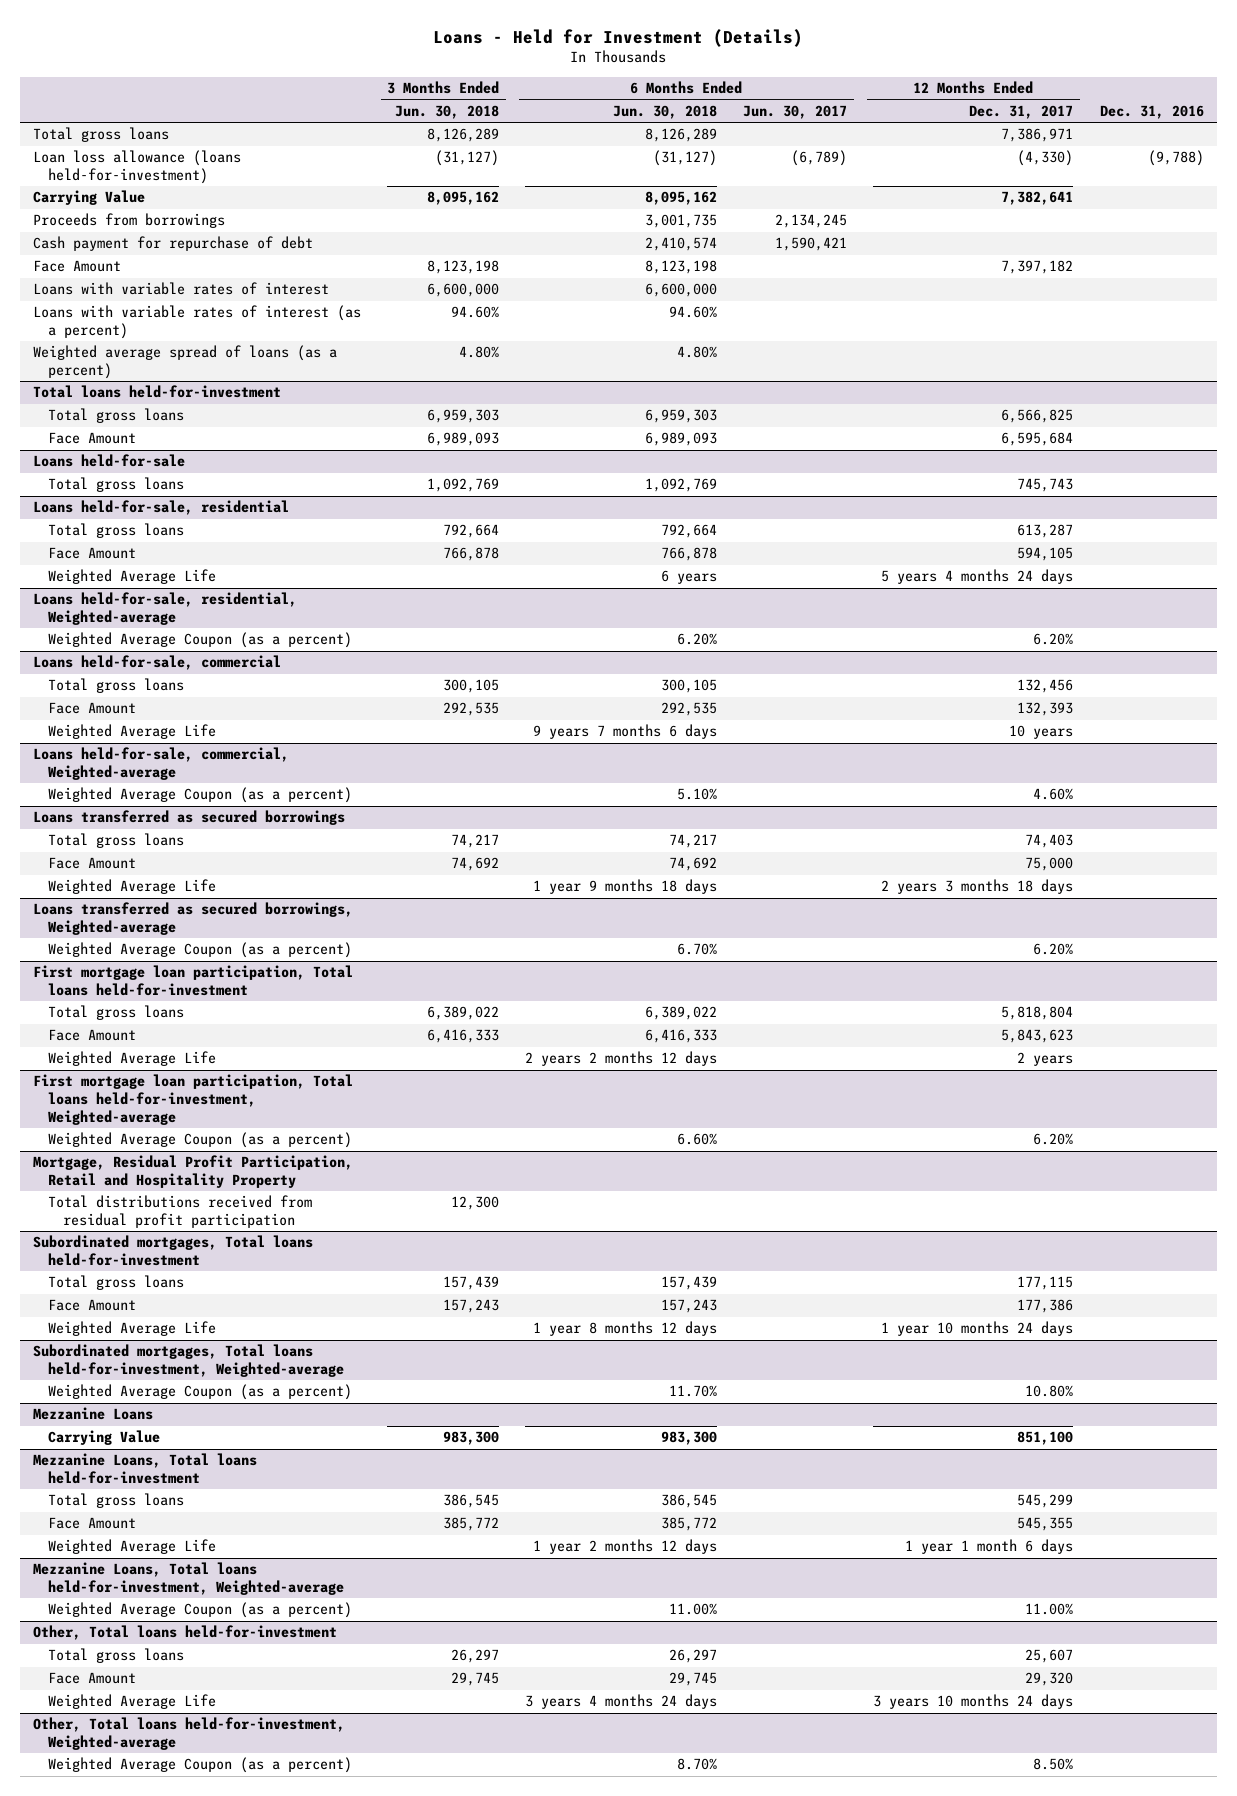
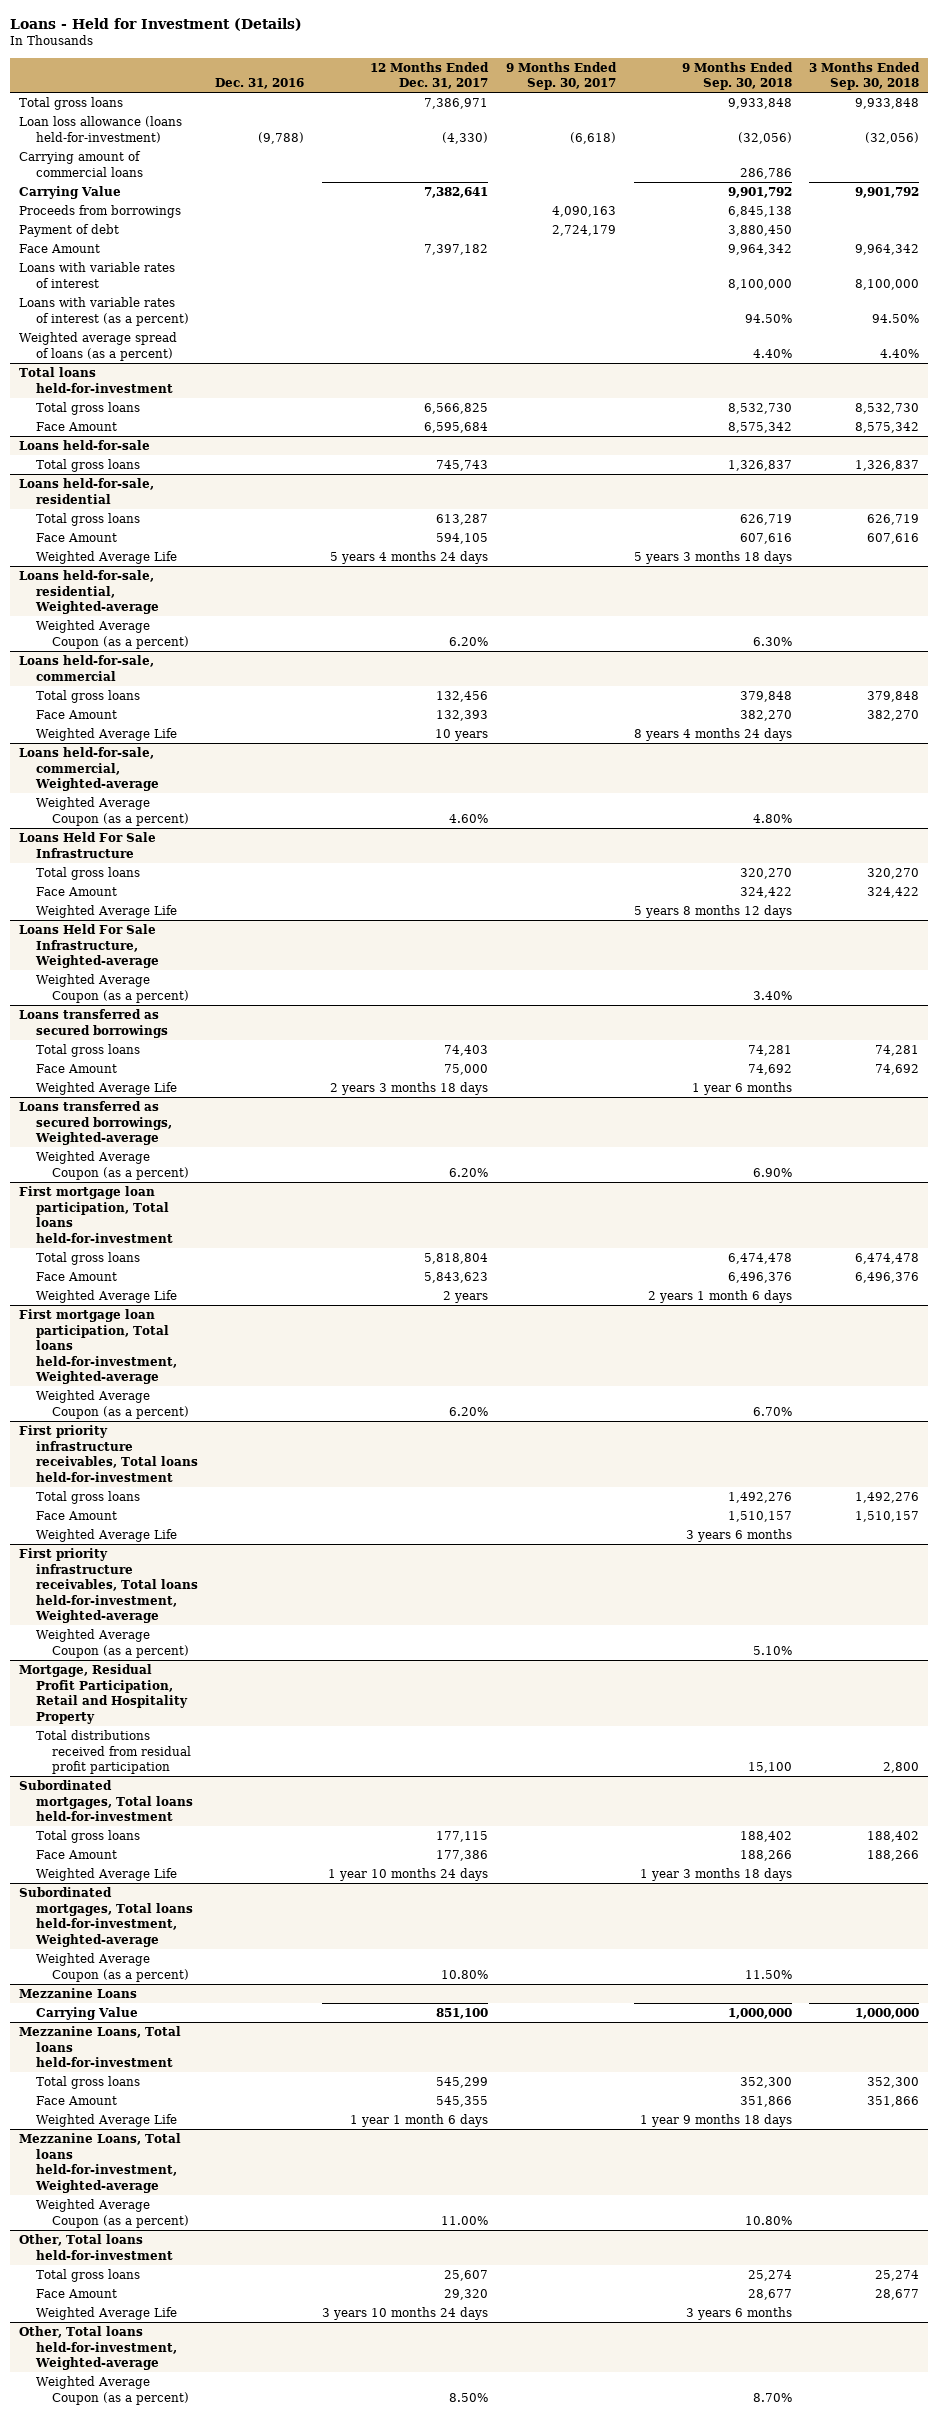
- | 3 Months Ended Jun. 30, 2018 | 6 Months Ended Jun. 30, 2018 | 6 Months Ended Jun. 30, 2017 | 12 Months Ended Dec. 31, 2017 | Dec. 31, 2016
+ | Dec. 31, 2016 | 12 Months Ended Dec. 31, 2017 | 9 Months Ended Sep. 30, 2017 | 9 Months Ended Sep. 30, 2018 | 3 Months Ended Sep. 30, 2018
+ Carrying amount of commercial loans | | | | 286,786 |
- Cash payment for repurchase of debt | | 2,410,574 | 1,590,421 | |
+ Payment of debt | | | 2,724,179 | 3,880,450 |
+ Loans Held For Sale Infrastructure
+ Total gross loans | | | | 320,270 | 320,270
+ Face Amount | | | | 324,422 | 324,422
+ Weighted Average Life | | | | 5 years 8 months 12 days |
+ Loans Held For Sale Infrastructure, Weighted-average
+ Weighted Average Coupon (as a percent) | | | | 3.40% |
+ First priority infrastructure receivables, Total loans held-for-investment
+ Total gross loans | | | | 1,492,276 | 1,492,276
+ Face Amount | | | | 1,510,157 | 1,510,157
+ Weighted Average Life | | | | 3 years 6 months |
+ First priority infrastructure receivables, Total loans held-for-investment, Weighted-average
+ Weighted Average Coupon (as a percent) | | | | 5.10% |

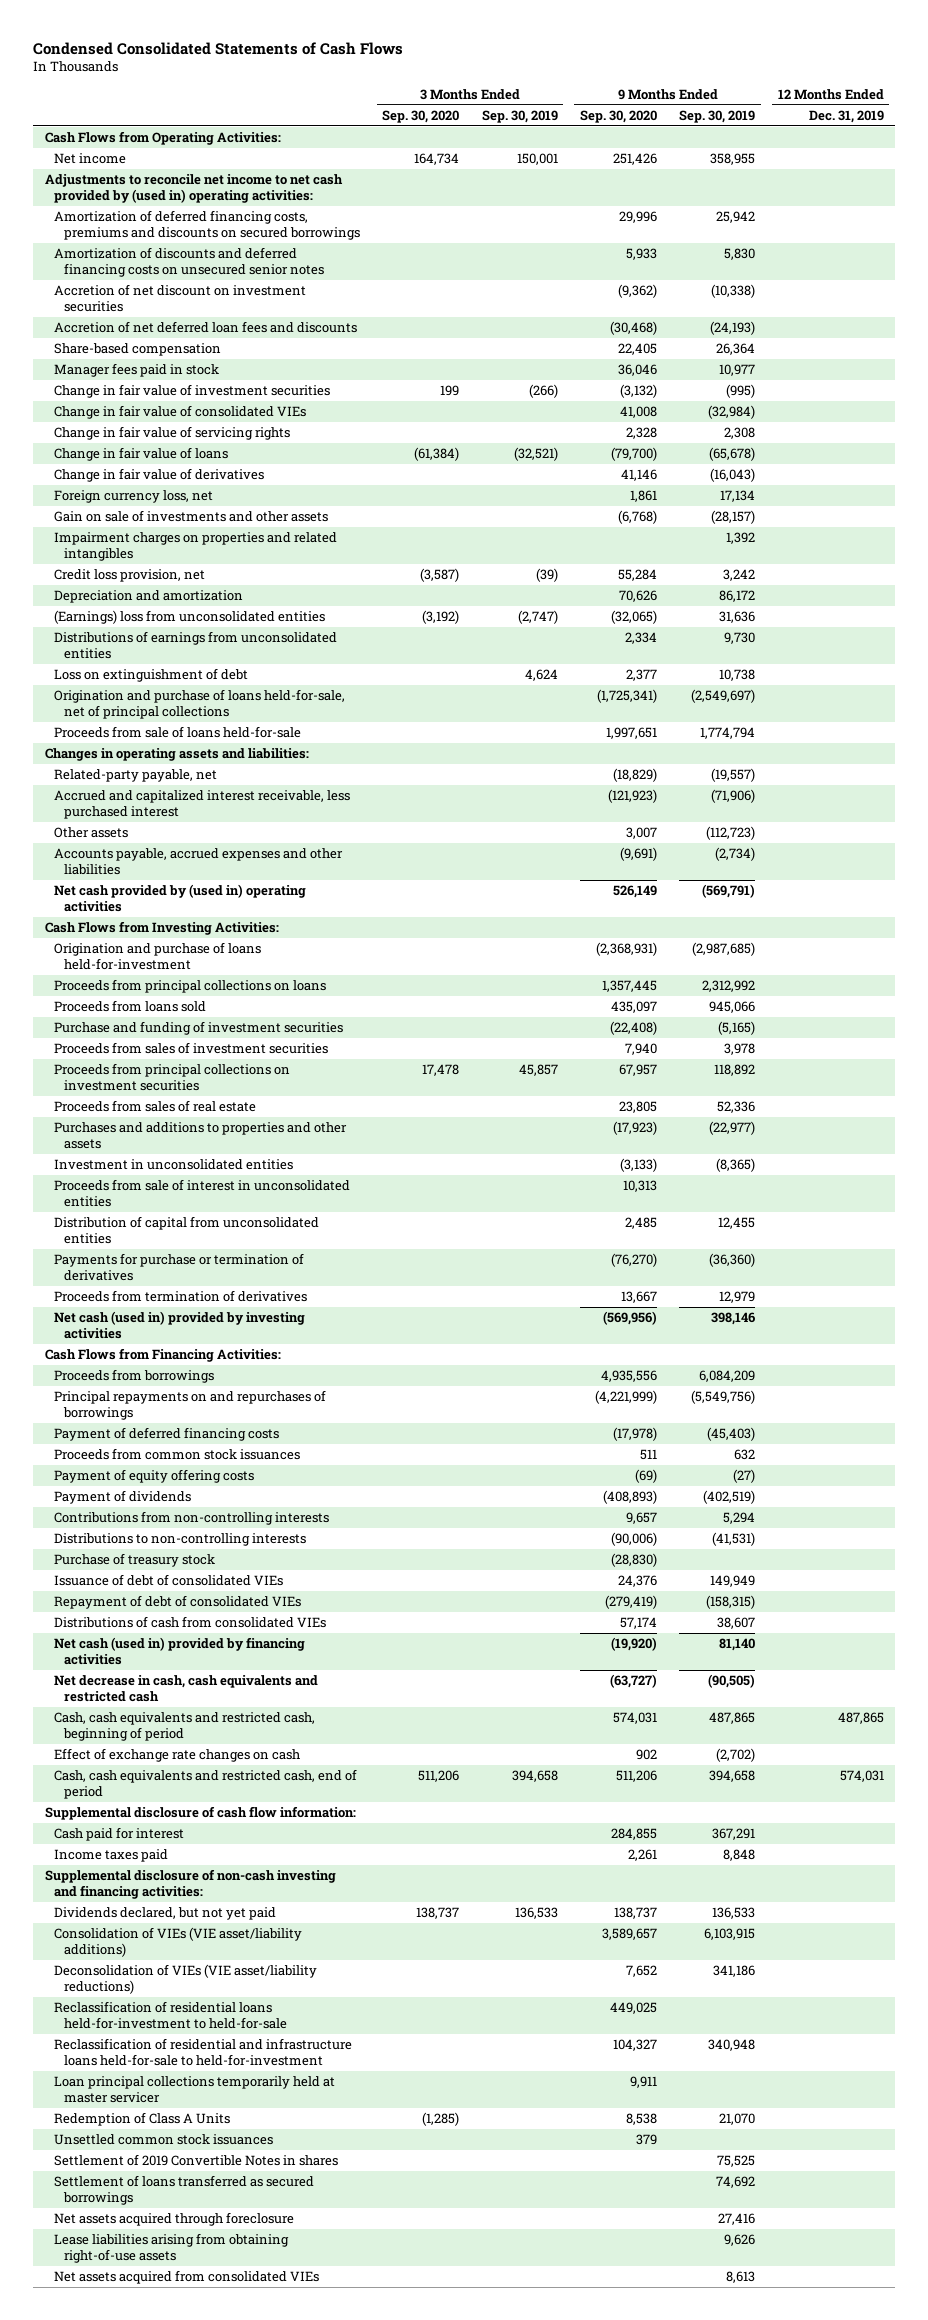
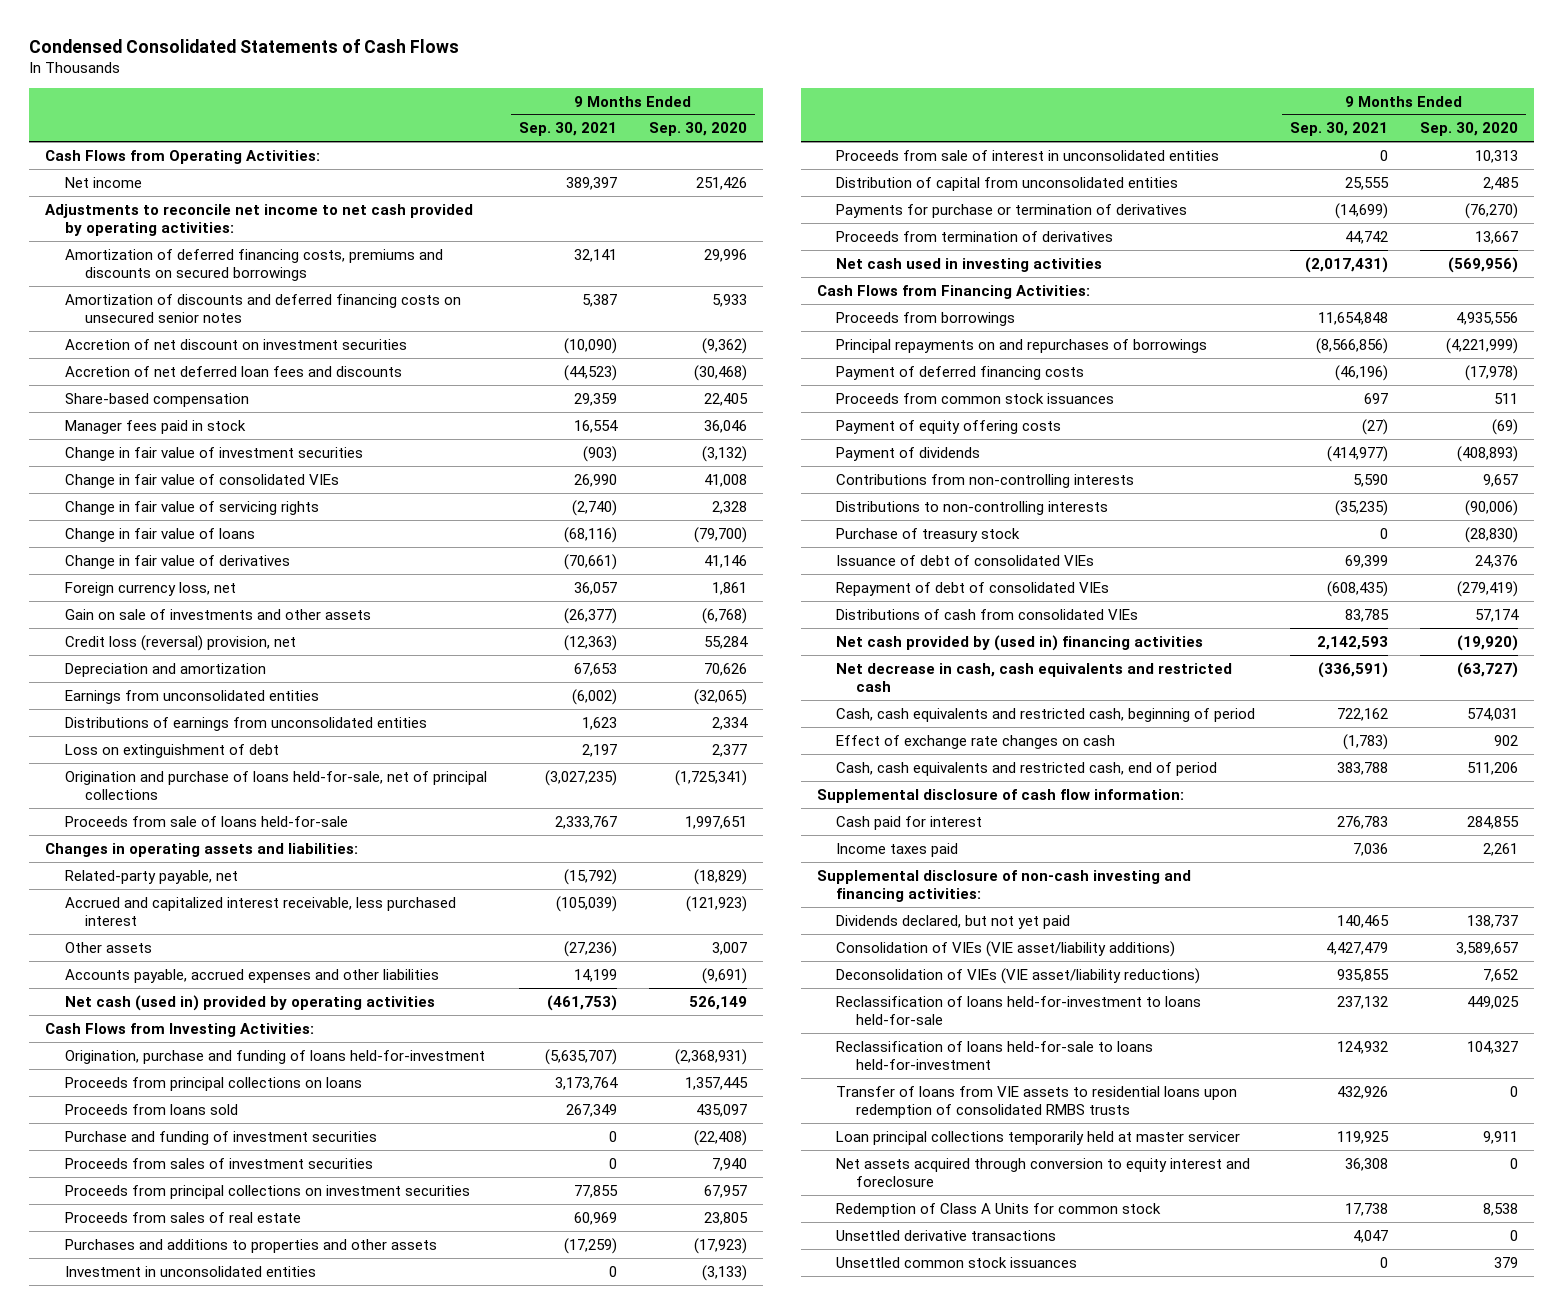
- | 3 Months Ended Sep. 30, 2020 | 3 Months Ended Sep. 30, 2019 | 9 Months Ended Sep. 30, 2020 | 9 Months Ended Sep. 30, 2019 | 12 Months Ended Dec. 31, 2019
+ | 9 Months Ended Sep. 30, 2021 | 9 Months Ended Sep. 30, 2020
- Adjustments to reconcile net income to net cash provided by (used in) operating activities:
+ Adjustments to reconcile net income to net cash provided by operating activities:
- Impairment charges on properties and related intangibles | | | | 1,392 |
- Credit loss provision, net | (3,587) | (39) | 55,284 | 3,242 |
+ Credit loss (reversal) provision, net | (12,363) | 55,284
- (Earnings) loss from unconsolidated entities | (3,192) | (2,747) | (32,065) | 31,636 |
+ Earnings from unconsolidated entities | (6,002) | (32,065)
- Net cash provided by (used in) operating activities | | | 526,149 | (569,791) |
+ Net cash (used in) provided by operating activities | (461,753) | 526,149
- Origination and purchase of loans held-for-investment | | | (2,368,931) | (2,987,685) |
+ Origination, purchase and funding of loans held-for-investment | (5,635,707) | (2,368,931)
- Net cash (used in) provided by investing activities | | | (569,956) | 398,146 |
+ Net cash used in investing activities | (2,017,431) | (569,956)
- Net cash (used in) provided by financing activities | | | (19,920) | 81,140 |
+ Net cash provided by (used in) financing activities | 2,142,593 | (19,920)
- Reclassification of residential loans held-for-investment to held-for-sale | | | 449,025 | |
- Reclassification of residential and infrastructure loans held-for-sale to held-for-investment | | | 104,327 | 340,948 |
+ Reclassification of loans held-for-investment to loans held-for-sale | 237,132 | 449,025
+ Reclassification of loans held-for-sale to loans held-for-investment | 124,932 | 104,327
+ Transfer of loans from VIE assets to residential loans upon redemption of consolidated RMBS trusts | 432,926 | 0
- Redemption of Class A Units | (1,285) | | 8,538 | 21,070 |
+ Net assets acquired through conversion to equity interest and foreclosure | 36,308 | 0
+ Redemption of Class A Units for common stock | 17,738 | 8,538
+ Unsettled derivative transactions | 4,047 | 0
- Settlement of 2019 Convertible Notes in shares | | | | 75,525 |
- Settlement of loans transferred as secured borrowings | | | | 74,692 |
- Net assets acquired through foreclosure | | | | 27,416 |
- Lease liabilities arising from obtaining right-of-use assets | | | | 9,626 |
- Net assets acquired from consolidated VIEs | | | | 8,613 |

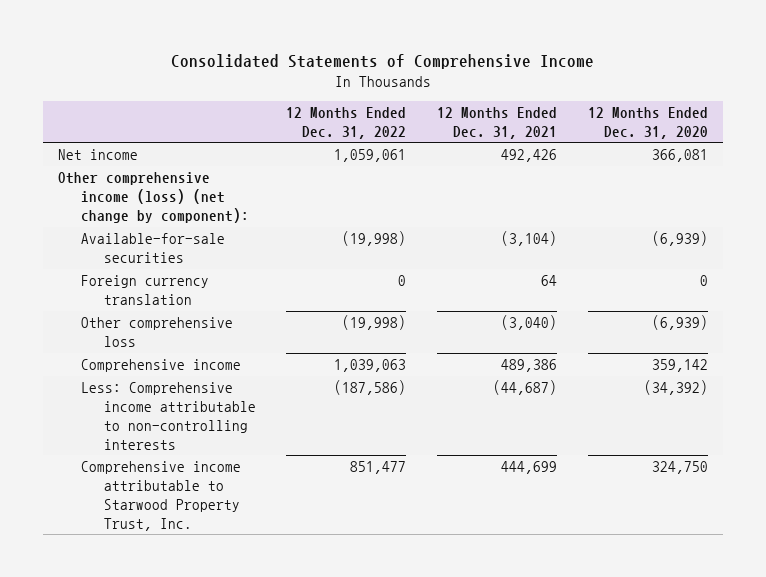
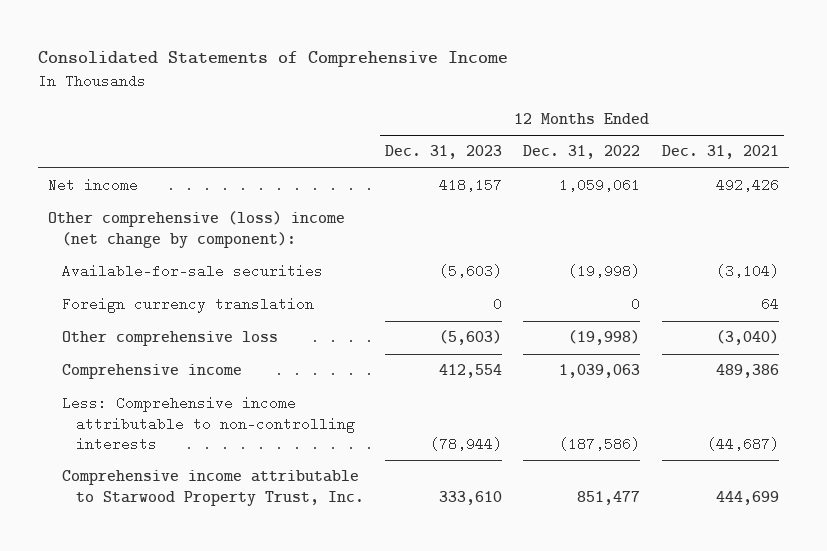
- | 12 Months Ended Dec. 31, 2022 | 12 Months Ended Dec. 31, 2021 | 12 Months Ended Dec. 31, 2020
+ | 12 Months Ended Dec. 31, 2023 | 12 Months Ended Dec. 31, 2022 | 12 Months Ended Dec. 31, 2021
- Other comprehensive income (loss) (net change by component):
+ Other comprehensive (loss) income (net change by component):

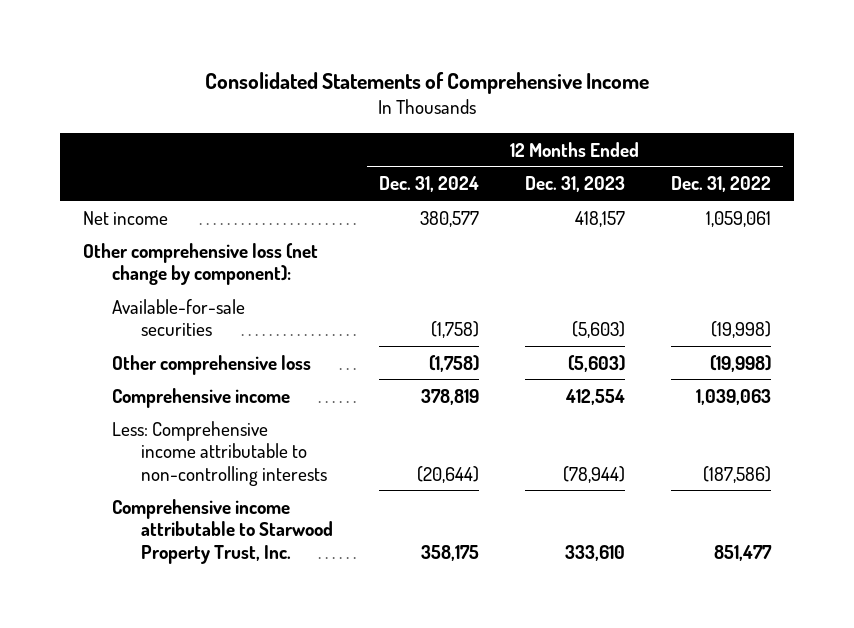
- | 12 Months Ended Dec. 31, 2023 | 12 Months Ended Dec. 31, 2022 | 12 Months Ended Dec. 31, 2021
+ | 12 Months Ended Dec. 31, 2024 | 12 Months Ended Dec. 31, 2023 | 12 Months Ended Dec. 31, 2022
- Other comprehensive (loss) income (net change by component):
+ Other comprehensive loss (net change by component):
- Foreign currency translation | 0 | 0 | 64

